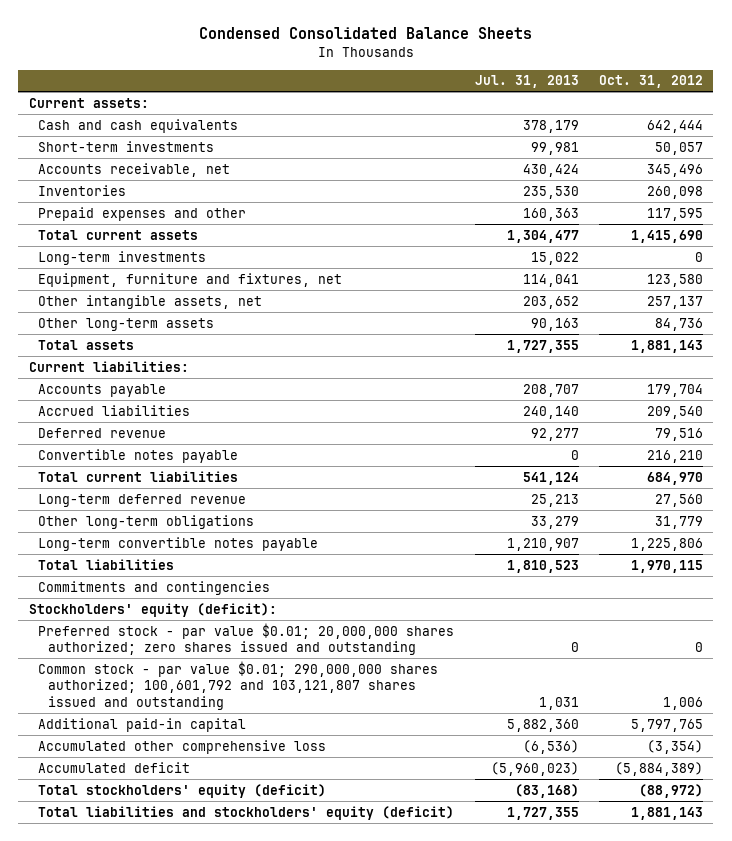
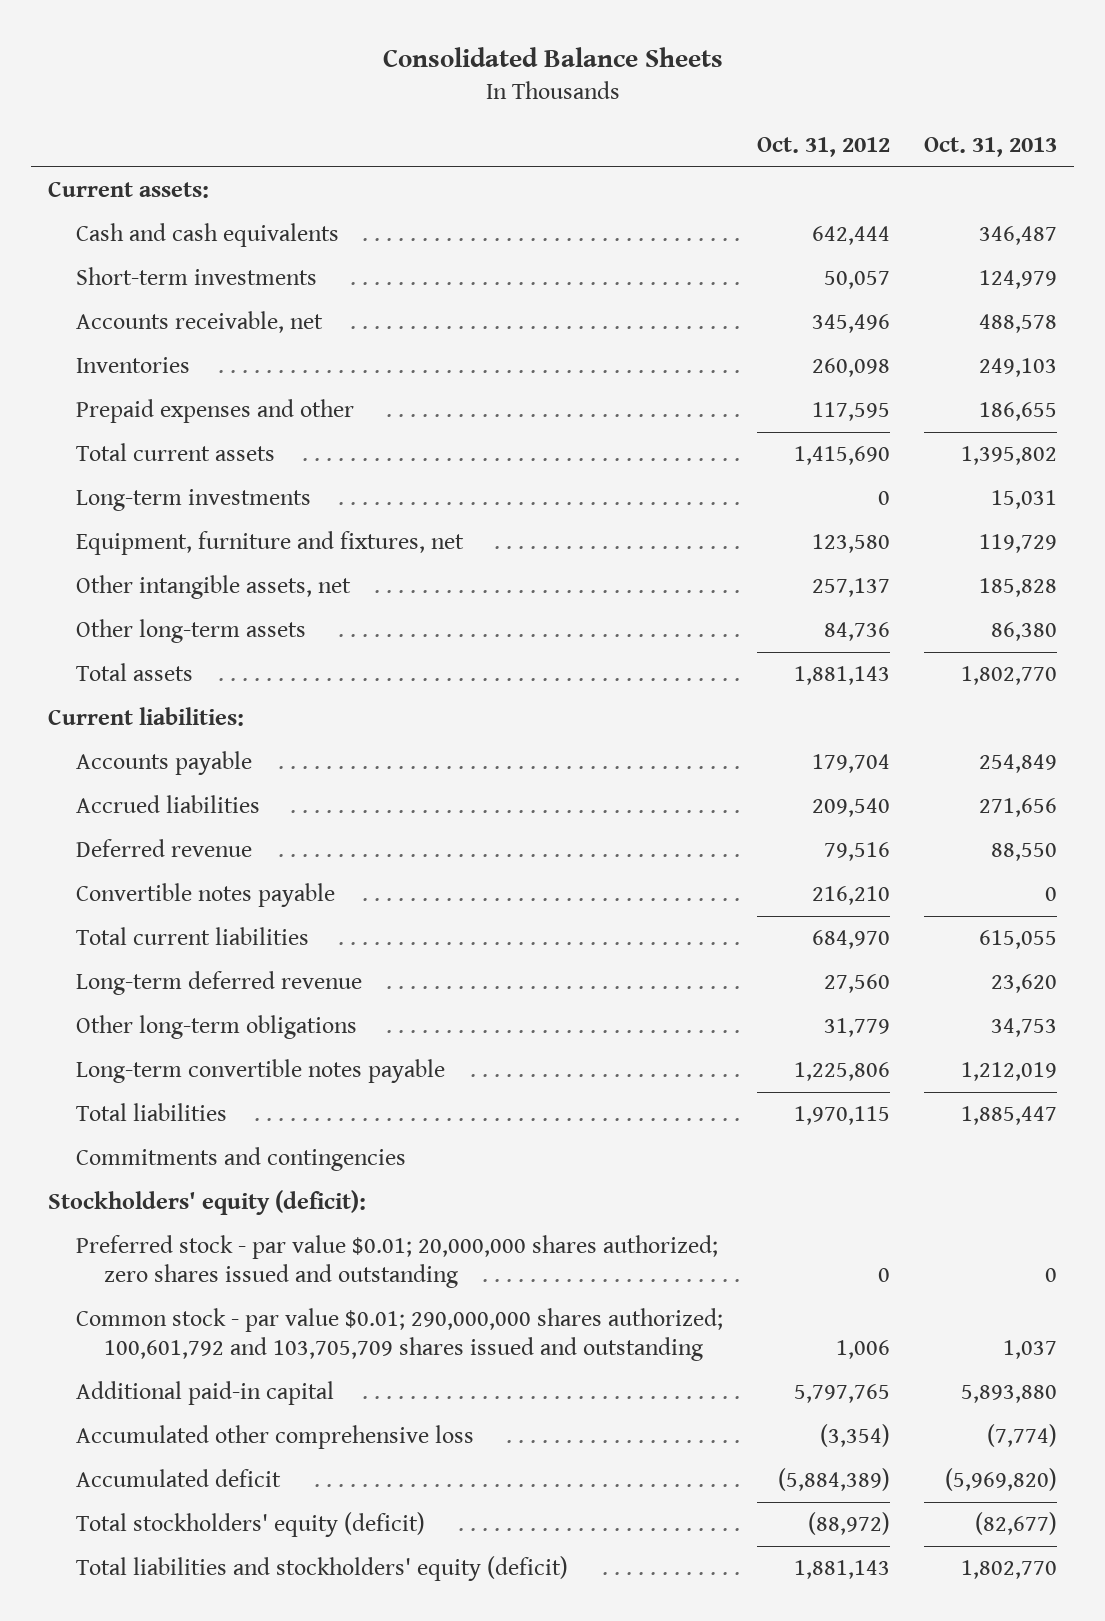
- Condensed Consolidated Balance Sheets
+ Consolidated Balance Sheets
- | Jul. 31, 2013 | Oct. 31, 2012
+ | Oct. 31, 2012 | Oct. 31, 2013
- Common stock - par value $0.01; 290,000,000 shares authorized; 100,601,792 and 103,121,807 shares issued and outstanding | 1,031 | 1,006
+ Common stock - par value $0.01; 290,000,000 shares authorized; 100,601,792 and 103,705,709 shares issued and outstanding | 1,006 | 1,037

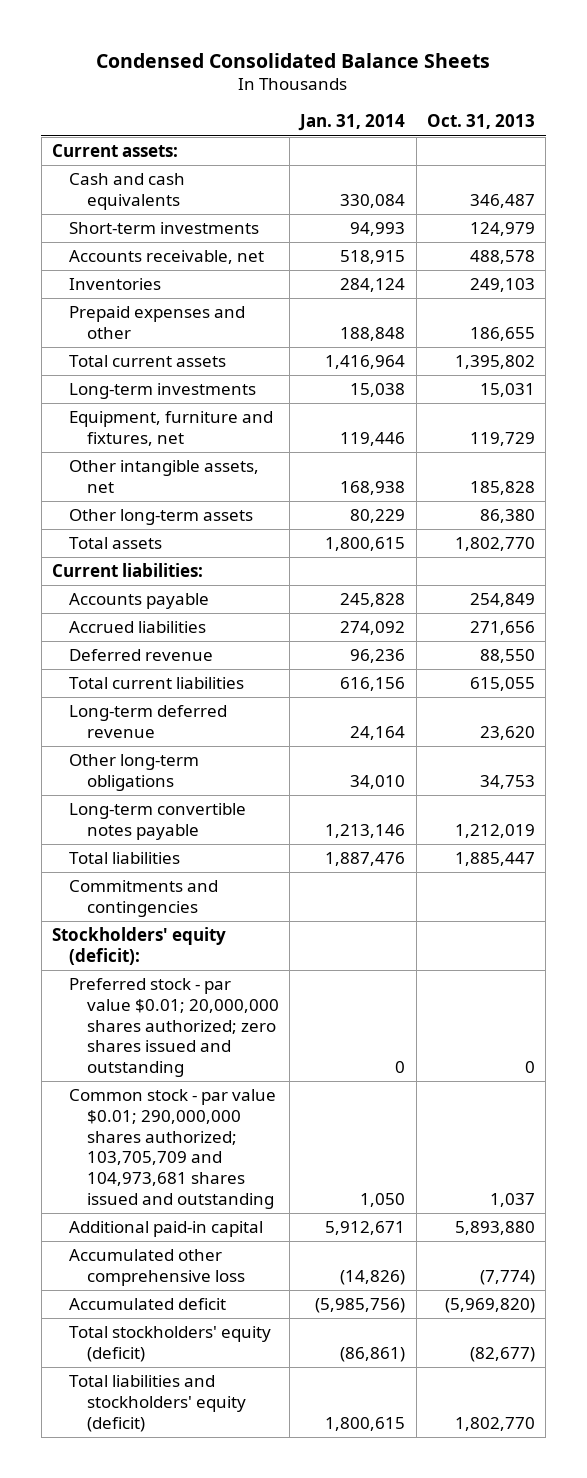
- Consolidated Balance Sheets
+ Condensed Consolidated Balance Sheets
- | Oct. 31, 2012 | Oct. 31, 2013
+ | Jan. 31, 2014 | Oct. 31, 2013
- Convertible notes payable | 216,210 | 0
- Common stock - par value $0.01; 290,000,000 shares authorized; 100,601,792 and 103,705,709 shares issued and outstanding | 1,006 | 1,037
+ Common stock - par value $0.01; 290,000,000 shares authorized; 103,705,709 and 104,973,681 shares issued and outstanding | 1,050 | 1,037

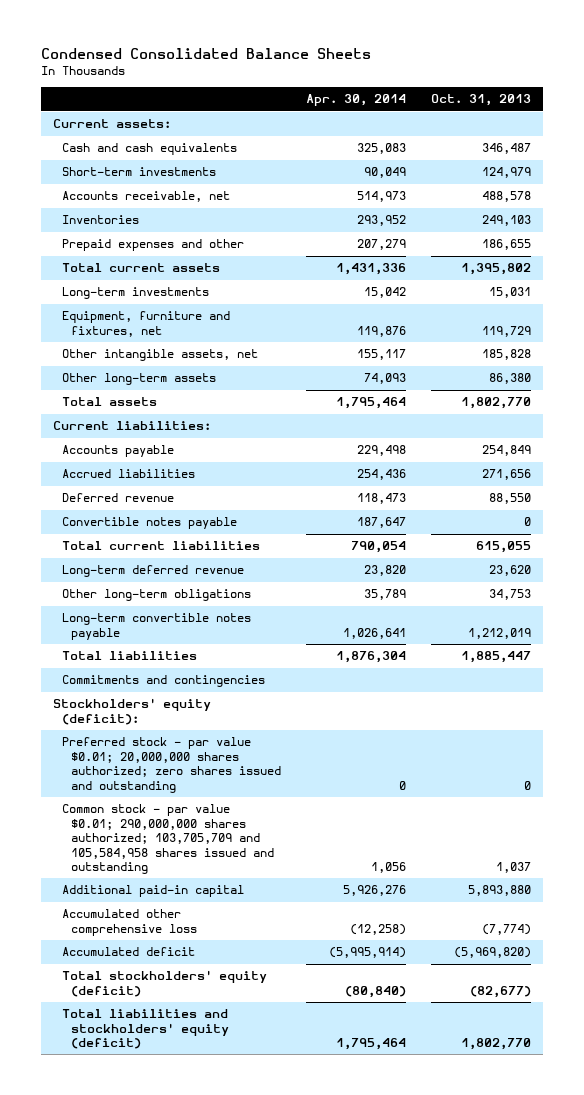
- | Jan. 31, 2014 | Oct. 31, 2013
+ | Apr. 30, 2014 | Oct. 31, 2013
+ Convertible notes payable | 187,647 | 0
- Common stock - par value $0.01; 290,000,000 shares authorized; 103,705,709 and 104,973,681 shares issued and outstanding | 1,050 | 1,037
+ Common stock - par value $0.01; 290,000,000 shares authorized; 103,705,709 and 105,584,958 shares issued and outstanding | 1,056 | 1,037

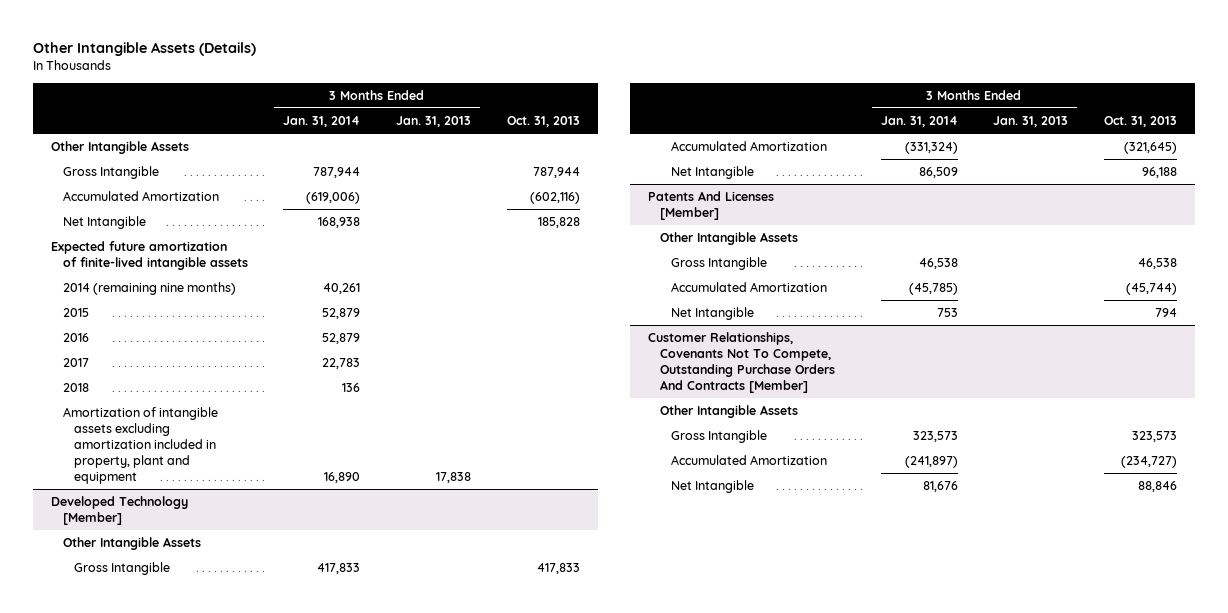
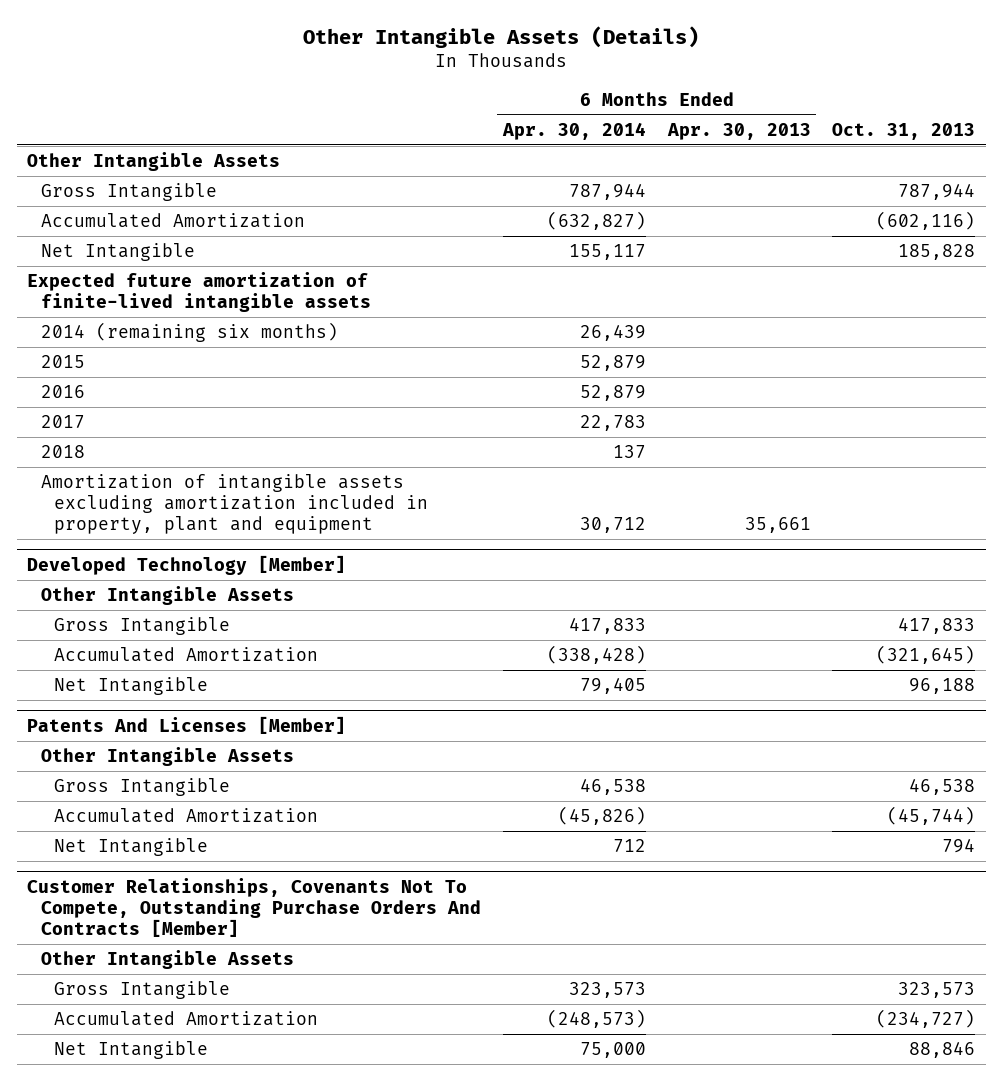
- | 3 Months Ended Jan. 31, 2014 | 3 Months Ended Jan. 31, 2013 | Oct. 31, 2013
+ | 6 Months Ended Apr. 30, 2014 | 6 Months Ended Apr. 30, 2013 | Oct. 31, 2013
- 2014 (remaining nine months) | 40,261 | |
+ 2014 (remaining six months) | 26,439 | |

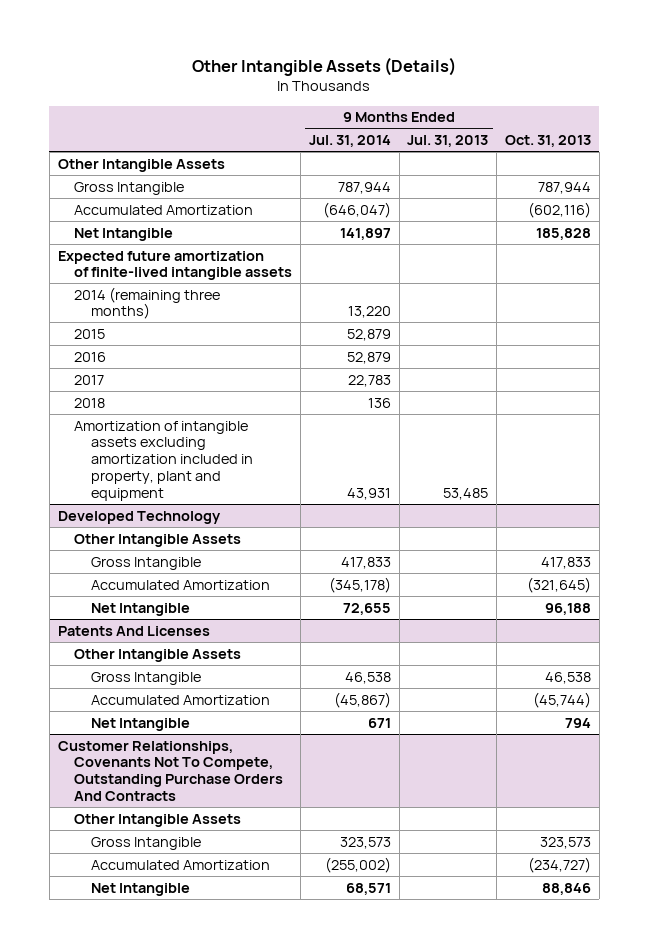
- | 6 Months Ended Apr. 30, 2014 | 6 Months Ended Apr. 30, 2013 | Oct. 31, 2013
+ | 9 Months Ended Jul. 31, 2014 | 9 Months Ended Jul. 31, 2013 | Oct. 31, 2013
- 2014 (remaining six months) | 26,439 | |
+ 2014 (remaining three months) | 13,220 | |
- Developed Technology [Member]
+ Developed Technology
- Patents And Licenses [Member]
+ Patents And Licenses
- Customer Relationships, Covenants Not To Compete, Outstanding Purchase Orders And Contracts [Member]
+ Customer Relationships, Covenants Not To Compete, Outstanding Purchase Orders And Contracts

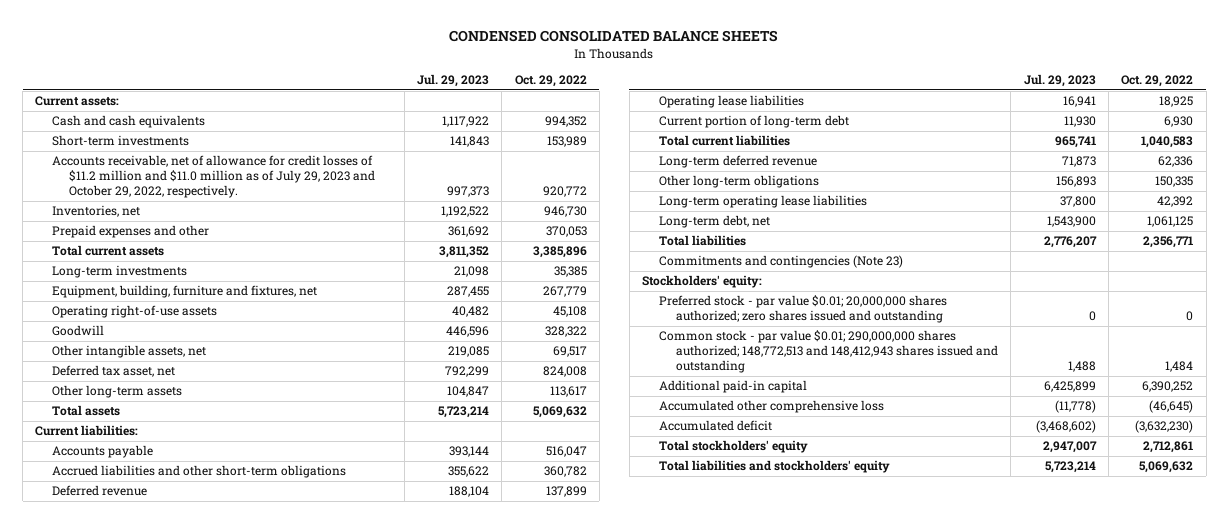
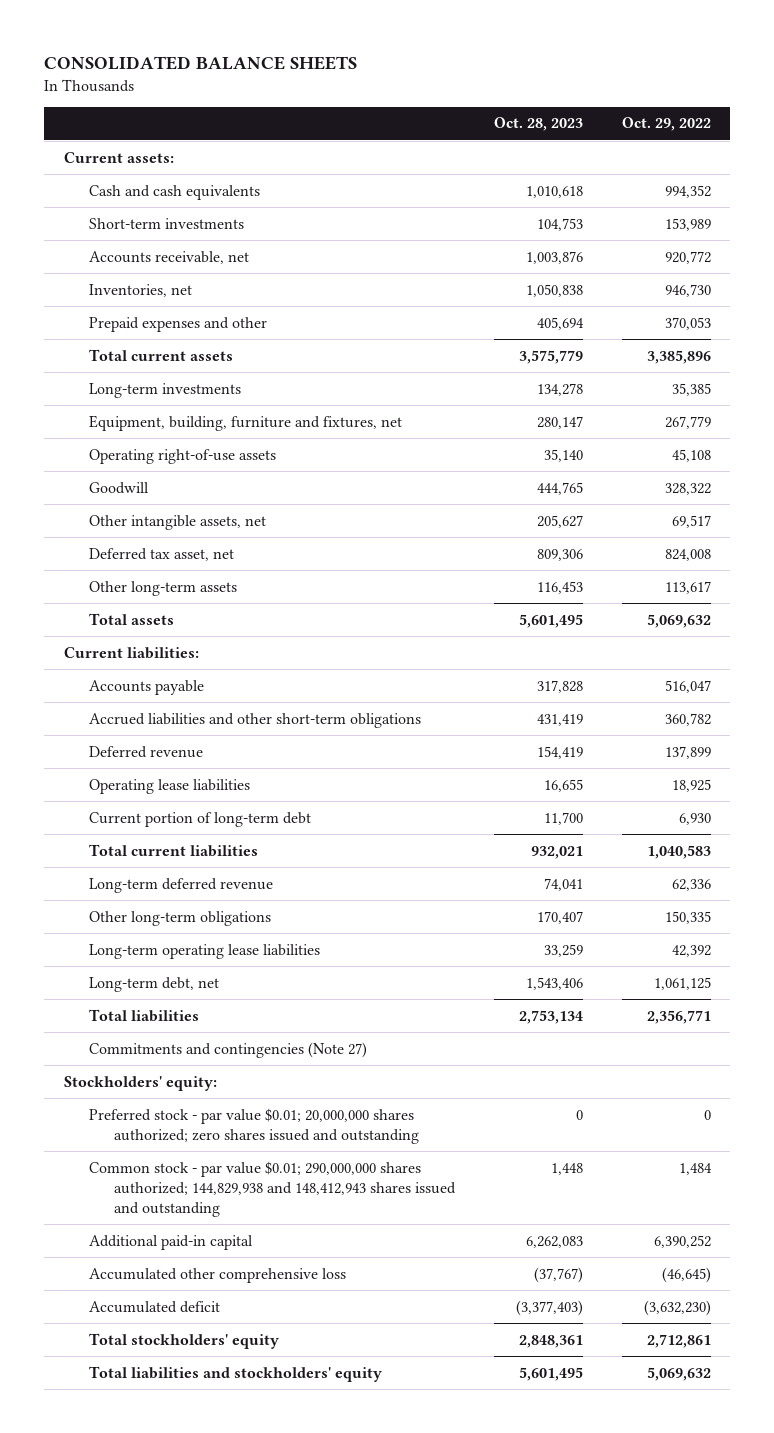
- CONDENSED CONSOLIDATED BALANCE SHEETS
+ CONSOLIDATED BALANCE SHEETS
- | Jul. 29, 2023 | Oct. 29, 2022
+ | Oct. 28, 2023 | Oct. 29, 2022
- Accounts receivable, net of allowance for credit losses of $11.2 million and $11.0 million as of July 29, 2023 and October 29, 2022, respectively. | 997,373 | 920,772
+ Accounts receivable, net | 1,003,876 | 920,772
- Commitments and contingencies (Note 23)
+ Commitments and contingencies (Note 27)
- Common stock - par value $0.01; 290,000,000 shares authorized; 148,772,513 and 148,412,943 shares issued and outstanding | 1,488 | 1,484
+ Common stock - par value $0.01; 290,000,000 shares authorized; 144,829,938 and 148,412,943 shares issued and outstanding | 1,448 | 1,484

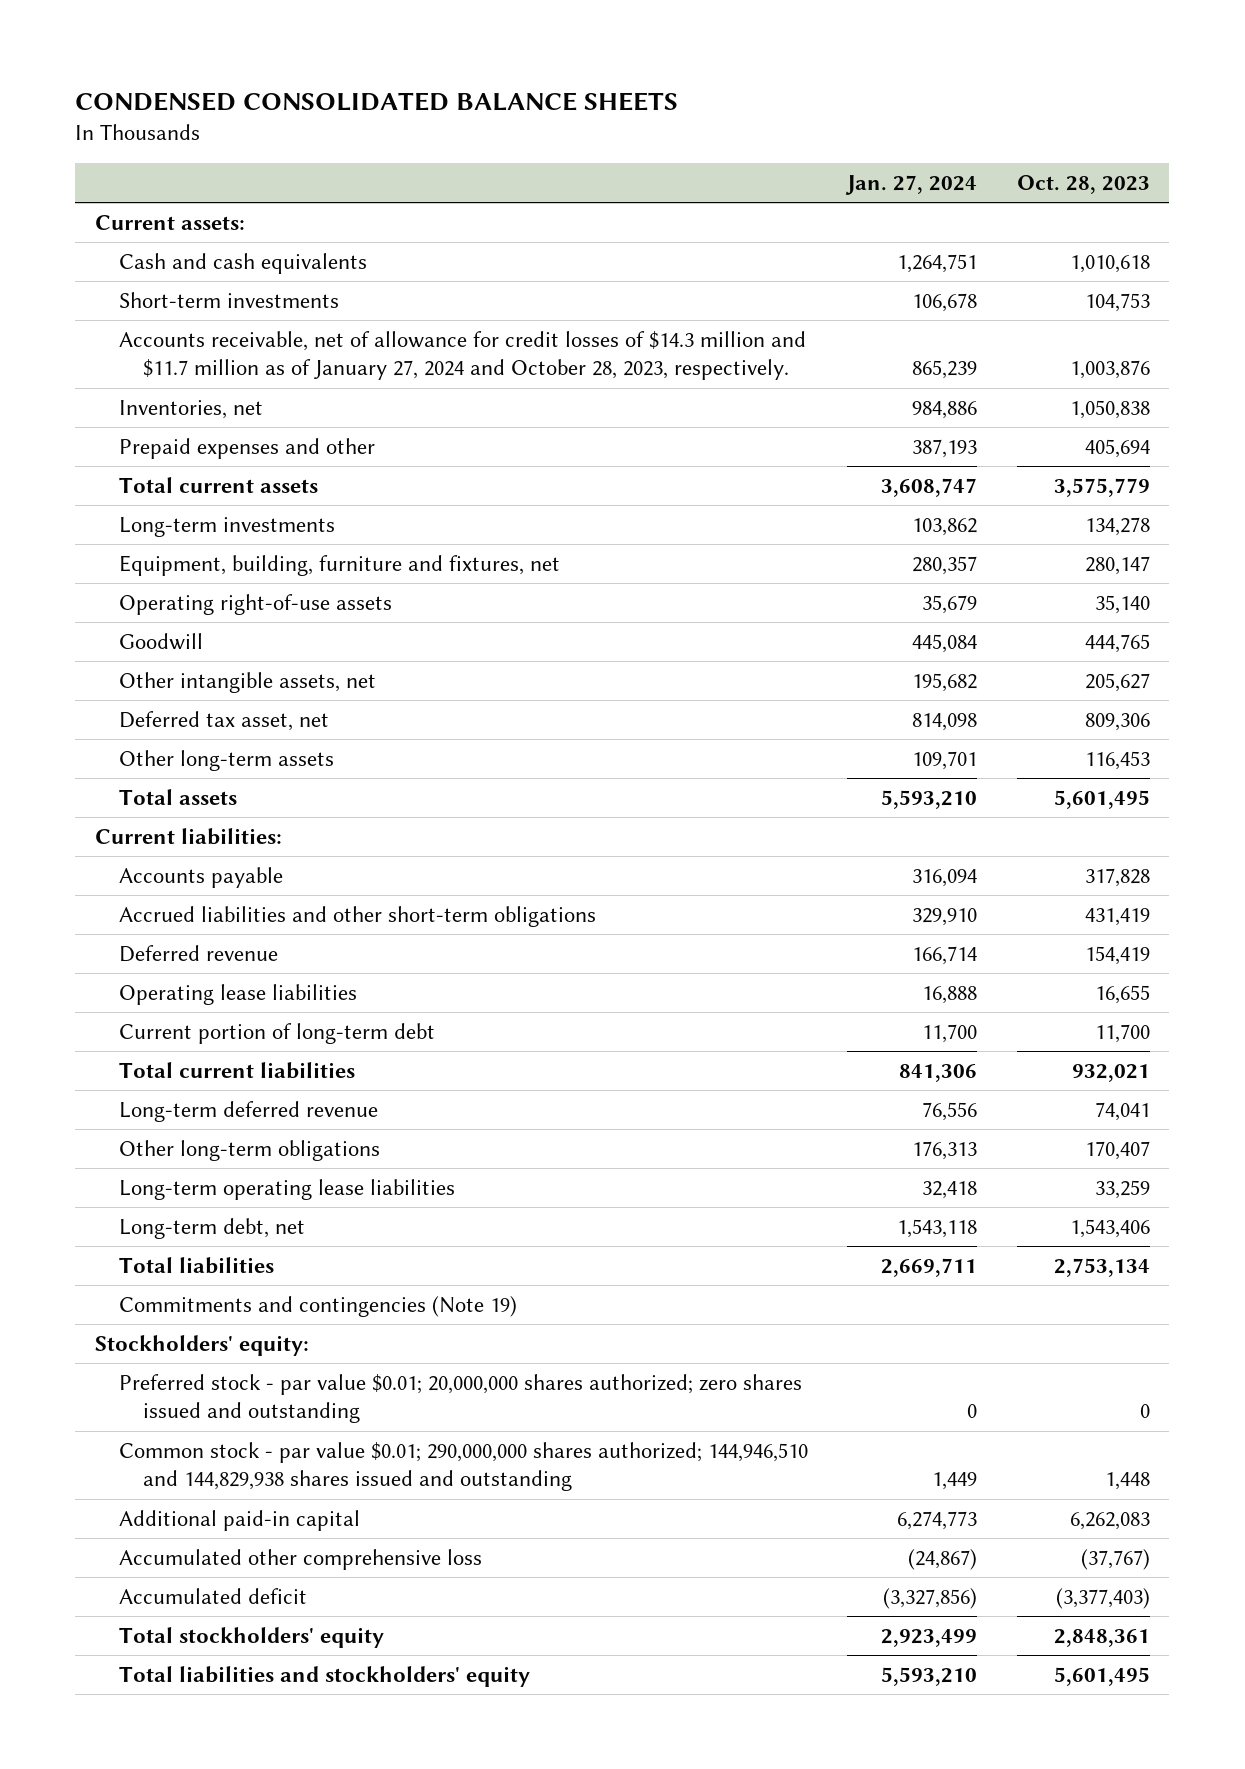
- CONSOLIDATED BALANCE SHEETS
+ CONDENSED CONSOLIDATED BALANCE SHEETS
- | Oct. 28, 2023 | Oct. 29, 2022
+ | Jan. 27, 2024 | Oct. 28, 2023
- Accounts receivable, net | 1,003,876 | 920,772
+ Accounts receivable, net of allowance for credit losses of $14.3 million and $11.7 million as of January 27, 2024 and October 28, 2023, respectively. | 865,239 | 1,003,876
- Commitments and contingencies (Note 27)
+ Commitments and contingencies (Note 19)
- Common stock - par value $0.01; 290,000,000 shares authorized; 144,829,938 and 148,412,943 shares issued and outstanding | 1,448 | 1,484
+ Common stock - par value $0.01; 290,000,000 shares authorized; 144,946,510 and 144,829,938 shares issued and outstanding | 1,449 | 1,448

